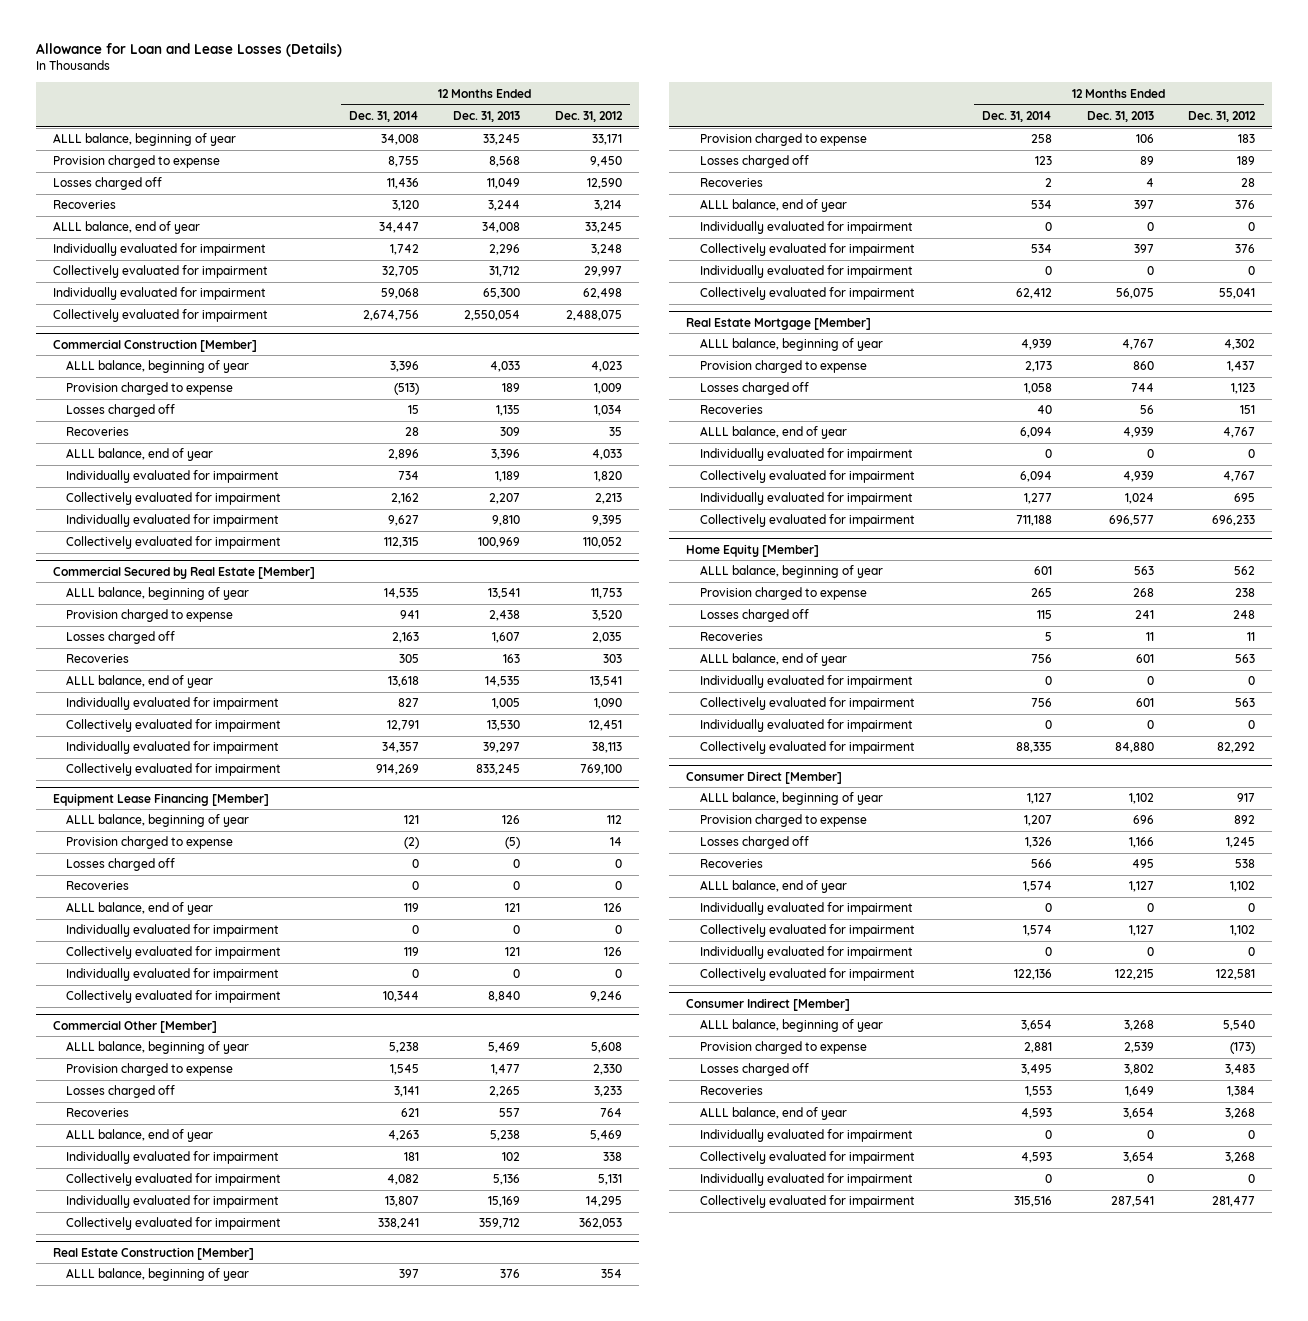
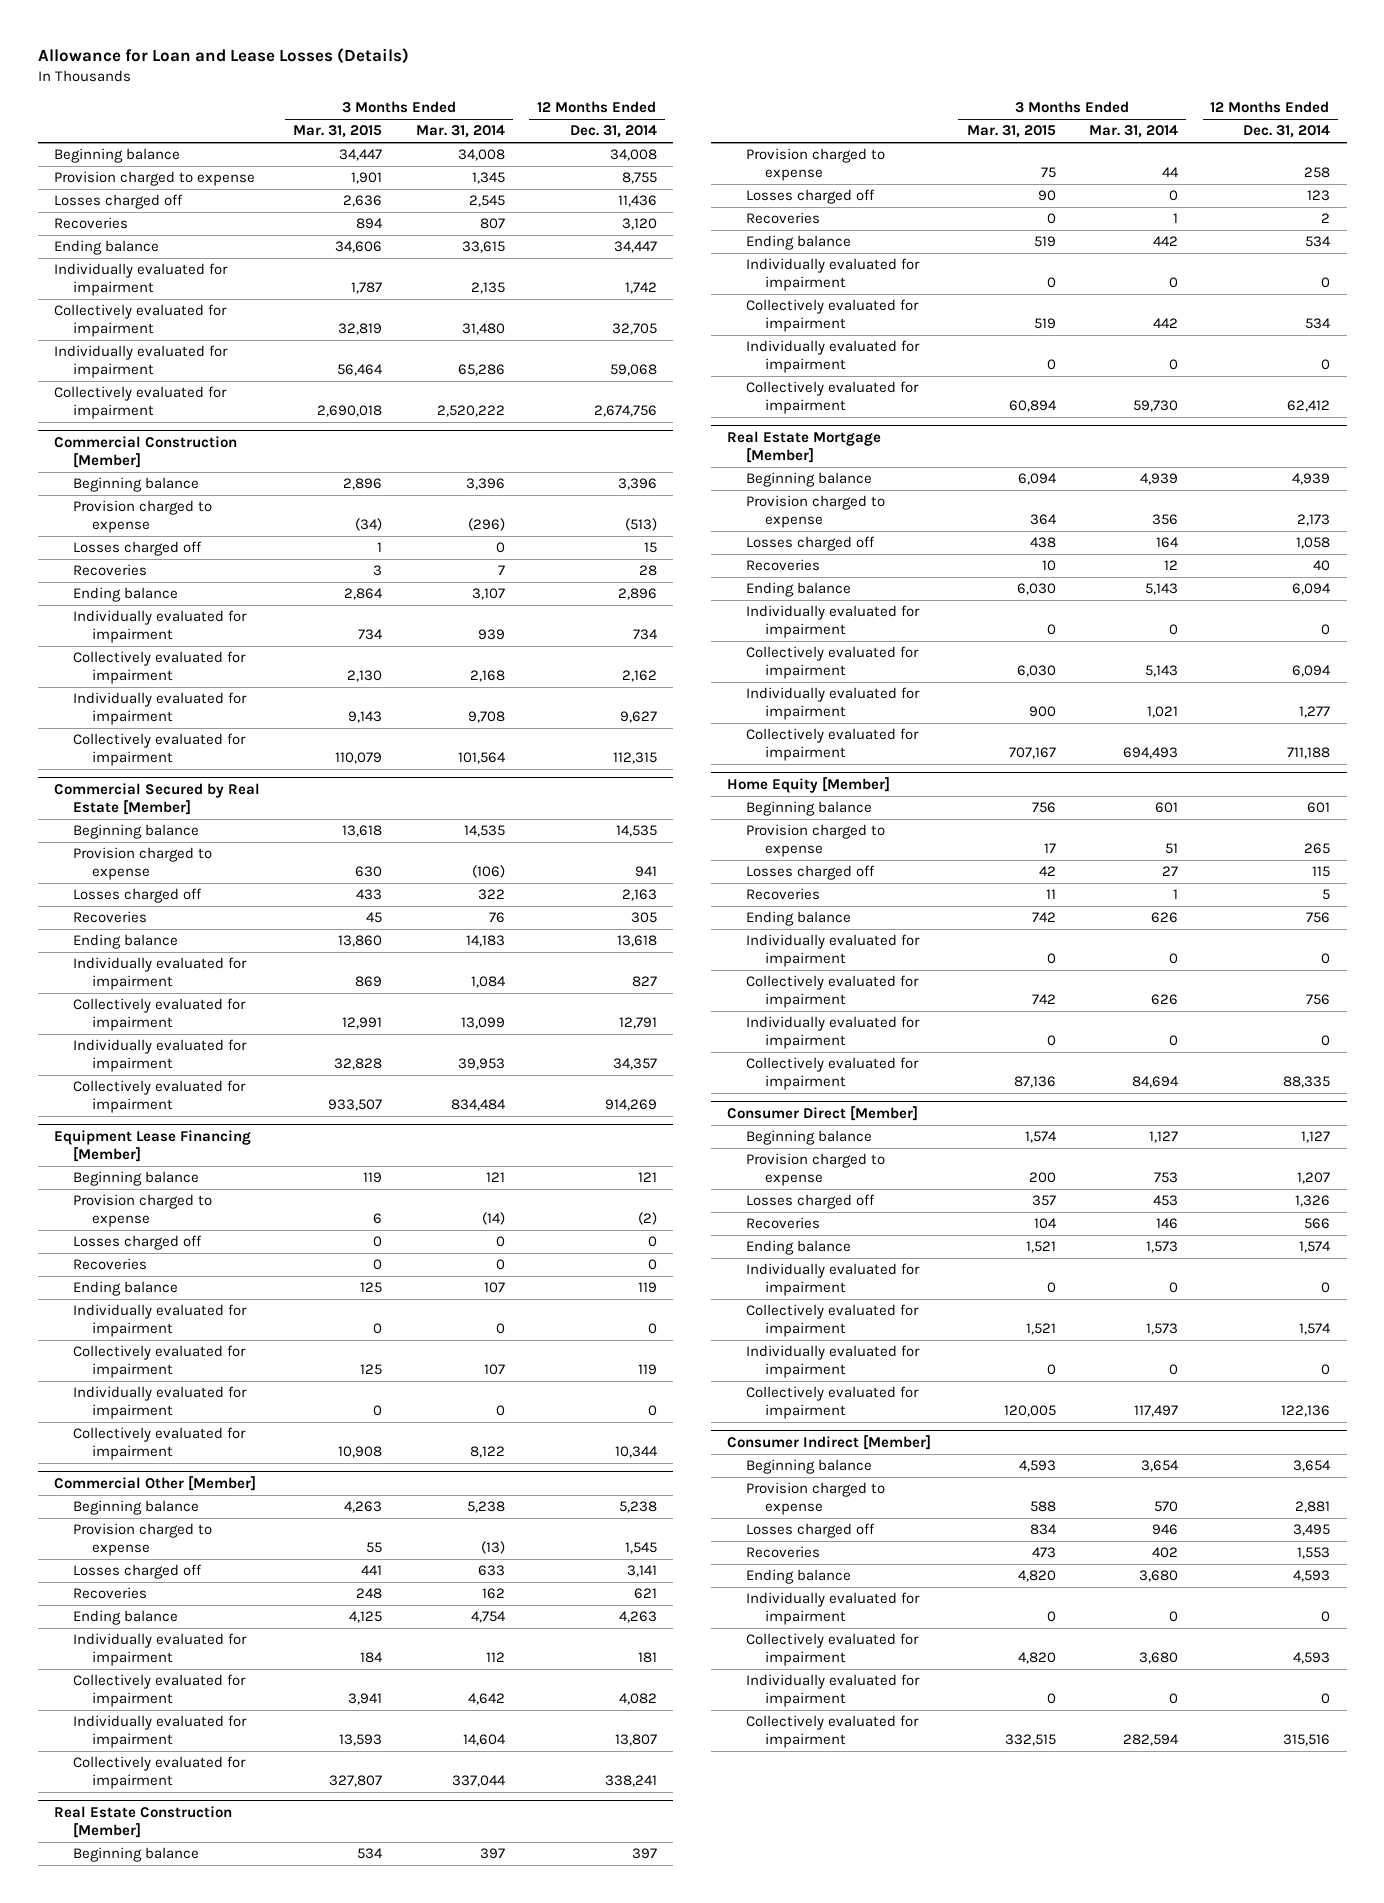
- | 12 Months Ended Dec. 31, 2014 | 12 Months Ended Dec. 31, 2013 | 12 Months Ended Dec. 31, 2012
+ | 3 Months Ended Mar. 31, 2015 | 3 Months Ended Mar. 31, 2014 | 12 Months Ended Dec. 31, 2014
- ALLL balance, beginning of year | 34,008 | 33,245 | 33,171
+ Beginning balance | 34,447 | 34,008 | 34,008
- ALLL balance, end of year | 34,447 | 34,008 | 33,245
+ Ending balance | 34,606 | 33,615 | 34,447
@ Commercial Construction [Member]
- ALLL balance, beginning of year | 3,396 | 4,033 | 4,023
+ Beginning balance | 2,896 | 3,396 | 3,396
- ALLL balance, end of year | 2,896 | 3,396 | 4,033
+ Ending balance | 2,864 | 3,107 | 2,896
@ Commercial Secured by Real Estate [Member]
- ALLL balance, beginning of year | 14,535 | 13,541 | 11,753
+ Beginning balance | 13,618 | 14,535 | 14,535
- ALLL balance, end of year | 13,618 | 14,535 | 13,541
+ Ending balance | 13,860 | 14,183 | 13,618
@ Equipment Lease Financing [Member]
- ALLL balance, beginning of year | 121 | 126 | 112
+ Beginning balance | 119 | 121 | 121
- ALLL balance, end of year | 119 | 121 | 126
+ Ending balance | 125 | 107 | 119
@ Commercial Other [Member]
- ALLL balance, beginning of year | 5,238 | 5,469 | 5,608
+ Beginning balance | 4,263 | 5,238 | 5,238
- ALLL balance, end of year | 4,263 | 5,238 | 5,469
+ Ending balance | 4,125 | 4,754 | 4,263
@ Real Estate Construction [Member]
- ALLL balance, beginning of year | 397 | 376 | 354
+ Beginning balance | 534 | 397 | 397
- ALLL balance, end of year | 534 | 397 | 376
+ Ending balance | 519 | 442 | 534
@ Real Estate Mortgage [Member]
- ALLL balance, beginning of year | 4,939 | 4,767 | 4,302
+ Beginning balance | 6,094 | 4,939 | 4,939
- ALLL balance, end of year | 6,094 | 4,939 | 4,767
+ Ending balance | 6,030 | 5,143 | 6,094
@ Home Equity [Member]
- ALLL balance, beginning of year | 601 | 563 | 562
+ Beginning balance | 756 | 601 | 601
- ALLL balance, end of year | 756 | 601 | 563
+ Ending balance | 742 | 626 | 756
@ Consumer Direct [Member]
- ALLL balance, beginning of year | 1,127 | 1,102 | 917
+ Beginning balance | 1,574 | 1,127 | 1,127
- ALLL balance, end of year | 1,574 | 1,127 | 1,102
+ Ending balance | 1,521 | 1,573 | 1,574
@ Consumer Indirect [Member]
- ALLL balance, beginning of year | 3,654 | 3,268 | 5,540
+ Beginning balance | 4,593 | 3,654 | 3,654
- ALLL balance, end of year | 4,593 | 3,654 | 3,268
+ Ending balance | 4,820 | 3,680 | 4,593

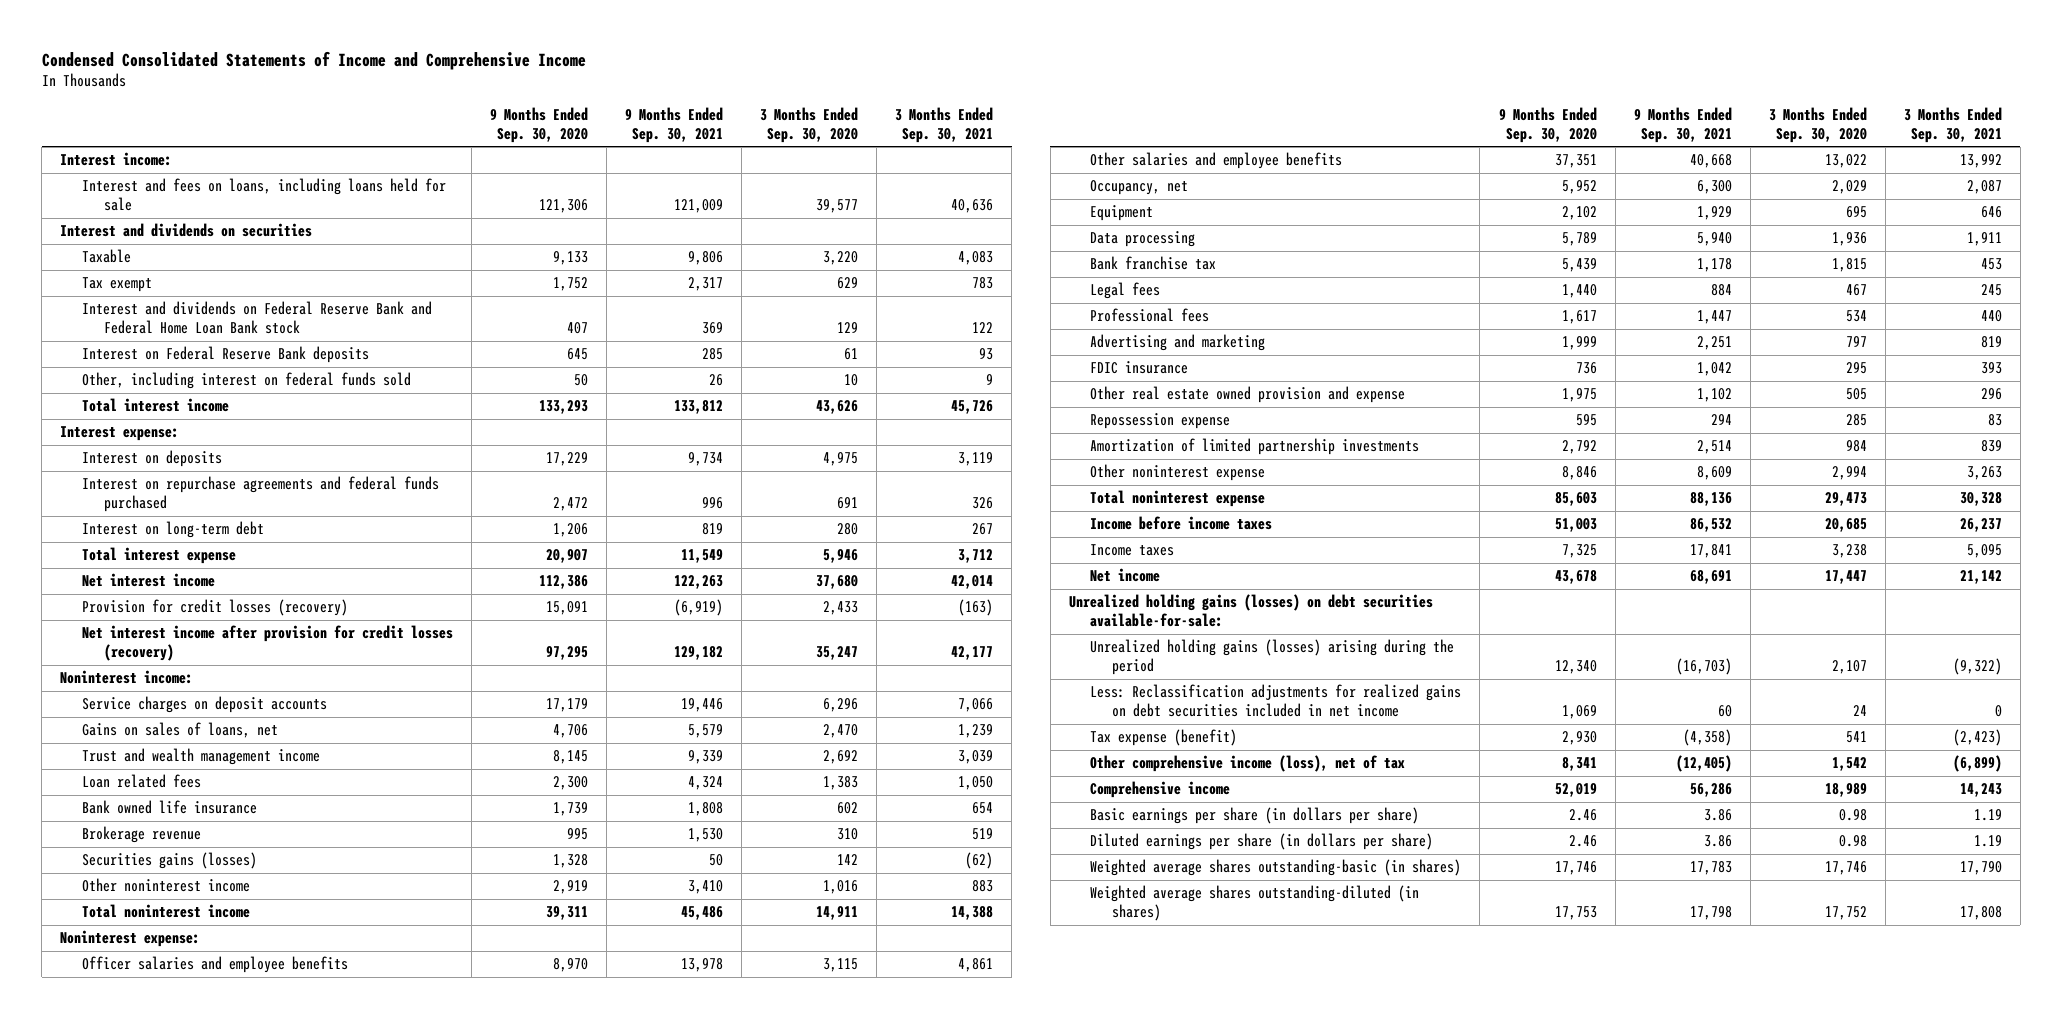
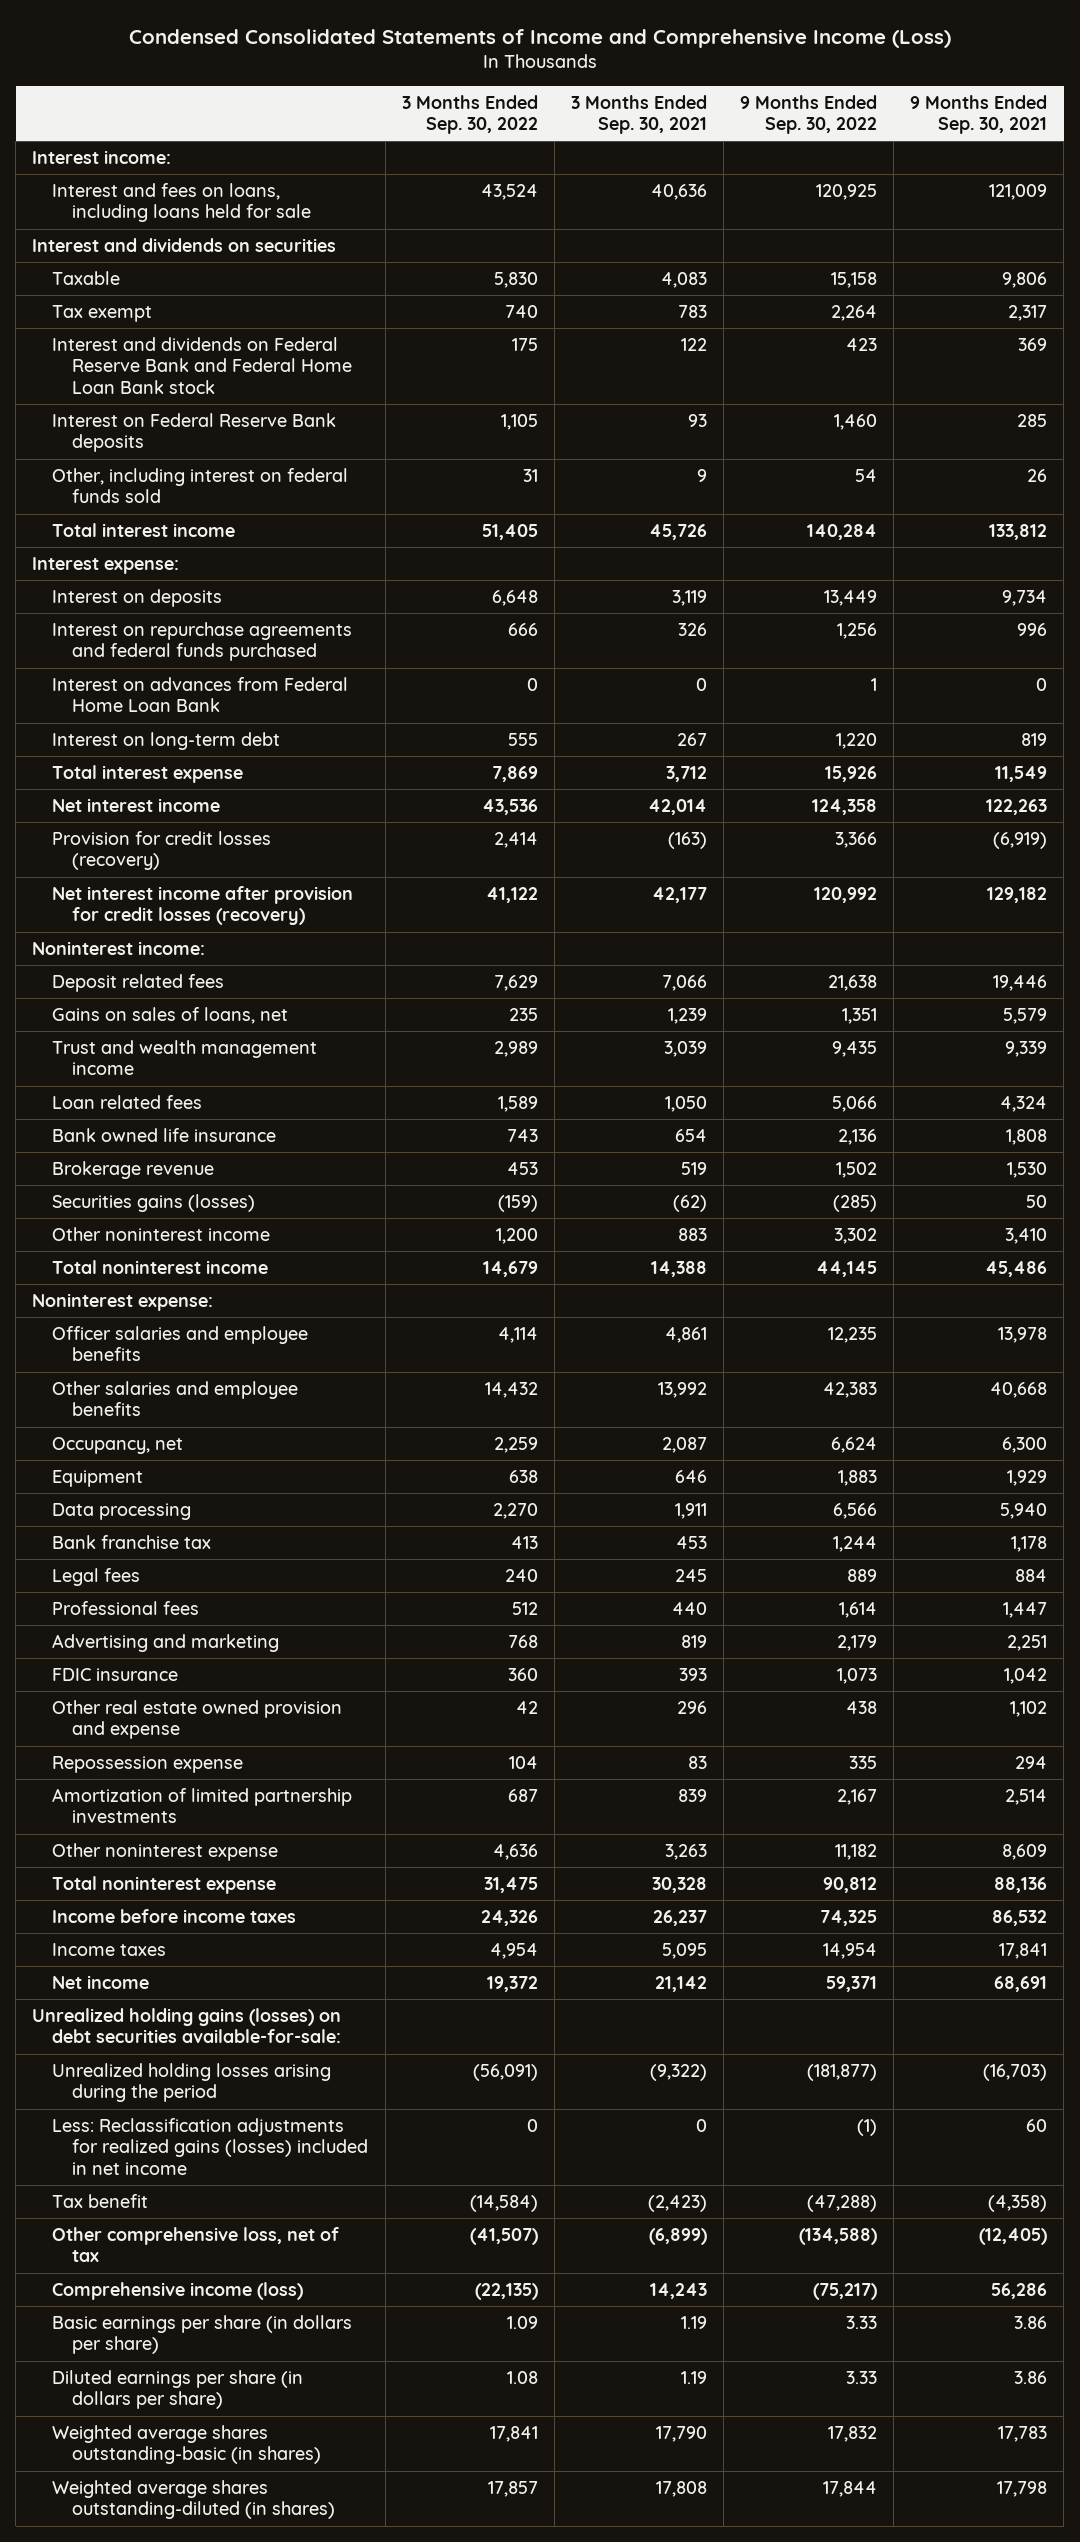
- Condensed Consolidated Statements of Income and Comprehensive Income
+ Condensed Consolidated Statements of Income and Comprehensive Income (Loss)
- | 9 Months Ended Sep. 30, 2020 | 9 Months Ended Sep. 30, 2021 | 3 Months Ended Sep. 30, 2020 | 3 Months Ended Sep. 30, 2021
+ | 3 Months Ended Sep. 30, 2022 | 3 Months Ended Sep. 30, 2021 | 9 Months Ended Sep. 30, 2022 | 9 Months Ended Sep. 30, 2021
+ Interest on advances from Federal Home Loan Bank | 0 | 0 | 1 | 0
- Service charges on deposit accounts | 17,179 | 19,446 | 6,296 | 7,066
+ Deposit related fees | 7,629 | 7,066 | 21,638 | 19,446
- Unrealized holding gains (losses) arising during the period | 12,340 | (16,703) | 2,107 | (9,322)
- Less: Reclassification adjustments for realized gains on debt securities included in net income | 1,069 | 60 | 24 | 0
- Tax expense (benefit) | 2,930 | (4,358) | 541 | (2,423)
- Other comprehensive income (loss), net of tax | 8,341 | (12,405) | 1,542 | (6,899)
- Comprehensive income | 52,019 | 56,286 | 18,989 | 14,243
+ Unrealized holding losses arising during the period | (56,091) | (9,322) | (181,877) | (16,703)
+ Less: Reclassification adjustments for realized gains (losses) included in net income | 0 | 0 | (1) | 60
+ Tax benefit | (14,584) | (2,423) | (47,288) | (4,358)
+ Other comprehensive loss, net of tax | (41,507) | (6,899) | (134,588) | (12,405)
+ Comprehensive income (loss) | (22,135) | 14,243 | (75,217) | 56,286

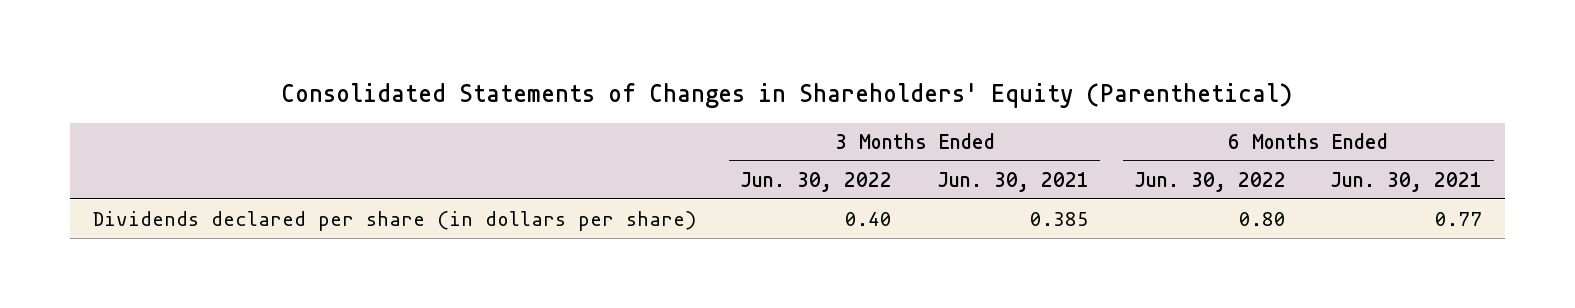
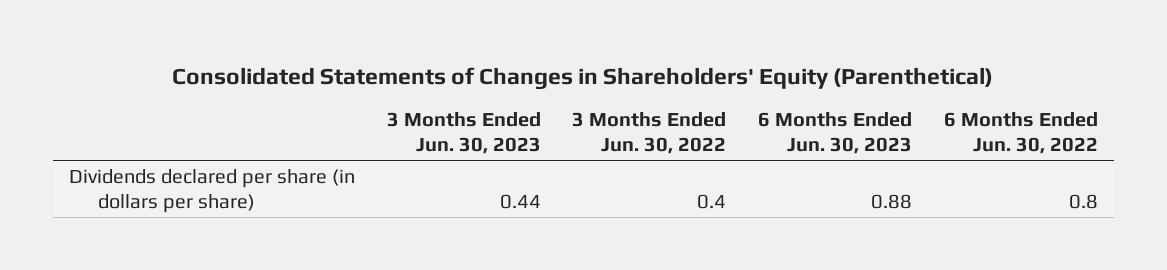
- | 3 Months Ended Jun. 30, 2022 | 3 Months Ended Jun. 30, 2021 | 6 Months Ended Jun. 30, 2022 | 6 Months Ended Jun. 30, 2021
+ | 3 Months Ended Jun. 30, 2023 | 3 Months Ended Jun. 30, 2022 | 6 Months Ended Jun. 30, 2023 | 6 Months Ended Jun. 30, 2022
- Dividends declared per share (in dollars per share) | 0.40 | 0.385 | 0.80 | 0.77
+ Dividends declared per share (in dollars per share) | 0.44 | 0.4 | 0.88 | 0.8

